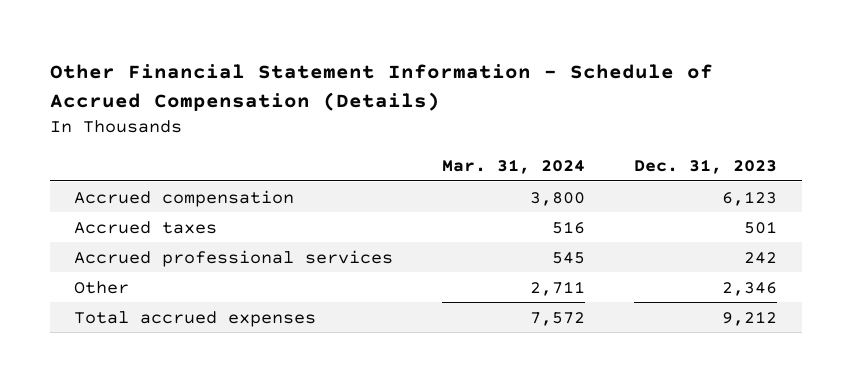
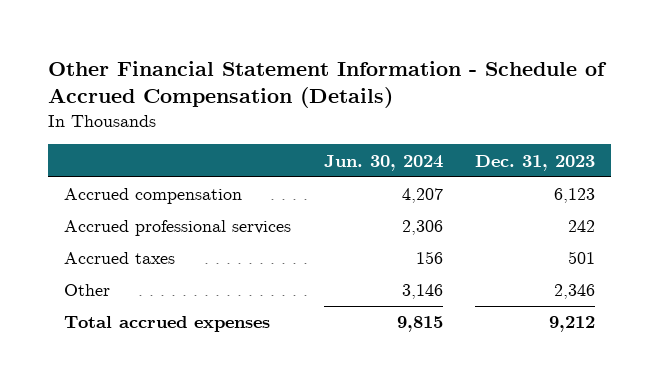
- | Mar. 31, 2024 | Dec. 31, 2023
+ | Jun. 30, 2024 | Dec. 31, 2023
moved down: Accrued taxes | 156 | 501

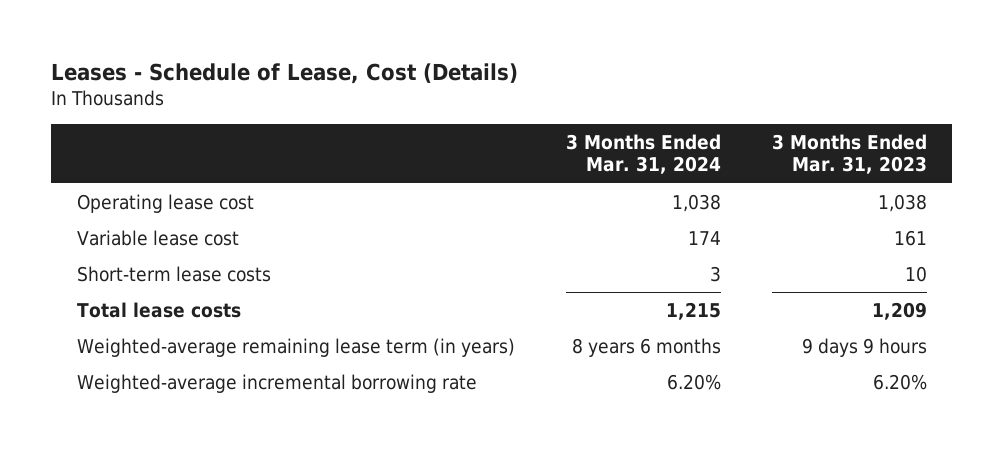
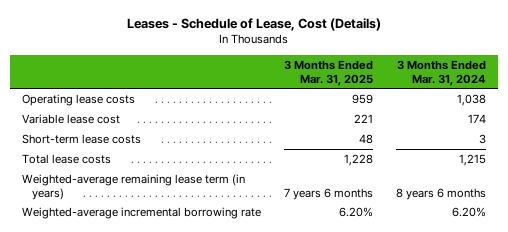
- | 3 Months Ended Mar. 31, 2024 | 3 Months Ended Mar. 31, 2023
+ | 3 Months Ended Mar. 31, 2025 | 3 Months Ended Mar. 31, 2024
- Operating lease cost | 1,038 | 1,038
+ Operating lease costs | 959 | 1,038

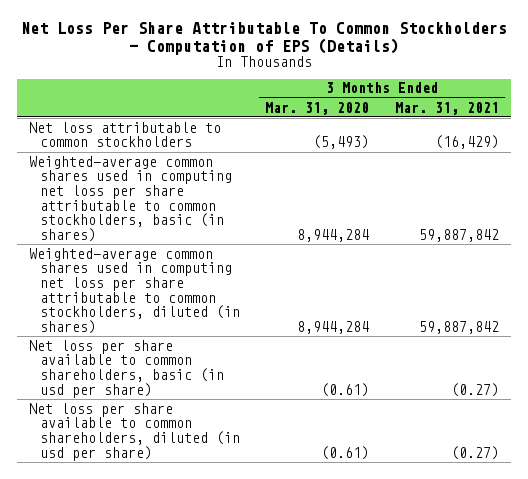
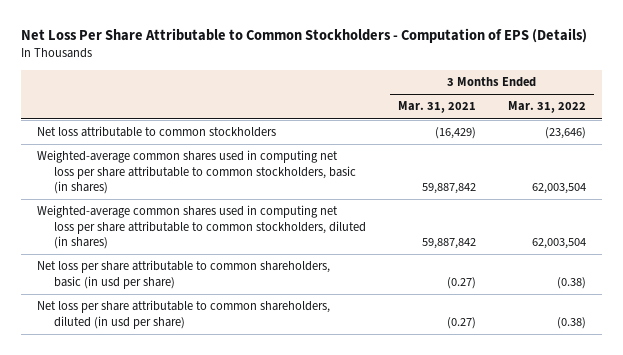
- Net Loss Per Share Attributable To Common Stockholders - Computation of EPS (Details)
+ Net Loss Per Share Attributable to Common Stockholders - Computation of EPS (Details)
- | 3 Months Ended Mar. 31, 2020 | 3 Months Ended Mar. 31, 2021
+ | 3 Months Ended Mar. 31, 2021 | 3 Months Ended Mar. 31, 2022
- Net loss per share available to common shareholders, basic (in usd per share) | (0.61) | (0.27)
- Net loss per share available to common shareholders, diluted (in usd per share) | (0.61) | (0.27)
+ Net loss per share attributable to common shareholders, basic (in usd per share) | (0.27) | (0.38)
+ Net loss per share attributable to common shareholders, diluted (in usd per share) | (0.27) | (0.38)

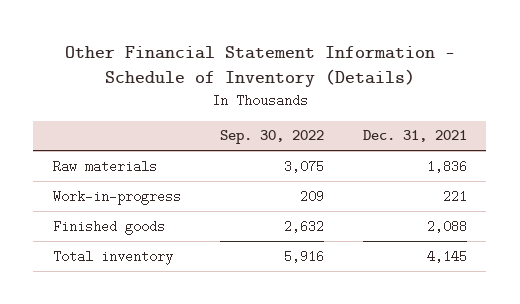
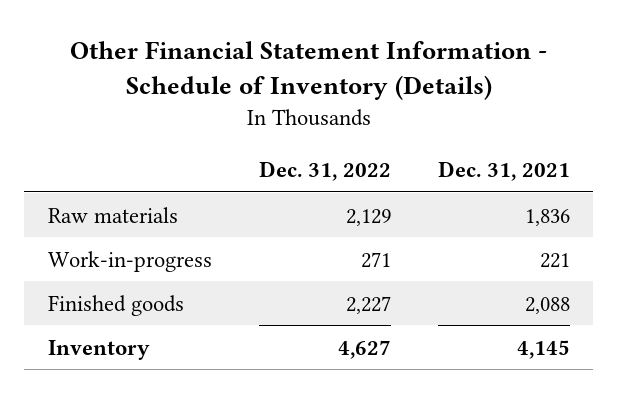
- | Sep. 30, 2022 | Dec. 31, 2021
+ | Dec. 31, 2022 | Dec. 31, 2021
- Total inventory | 5,916 | 4,145
+ Inventory | 4,627 | 4,145

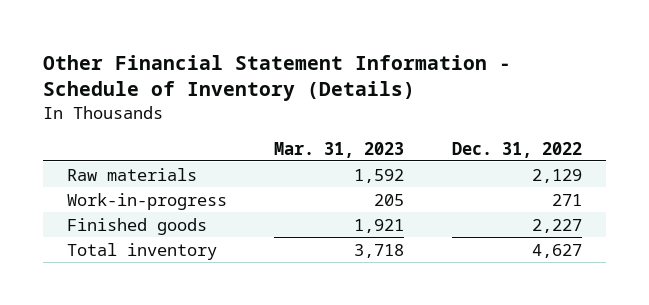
- | Dec. 31, 2022 | Dec. 31, 2021
+ | Mar. 31, 2023 | Dec. 31, 2022
- Inventory | 4,627 | 4,145
+ Total inventory | 3,718 | 4,627

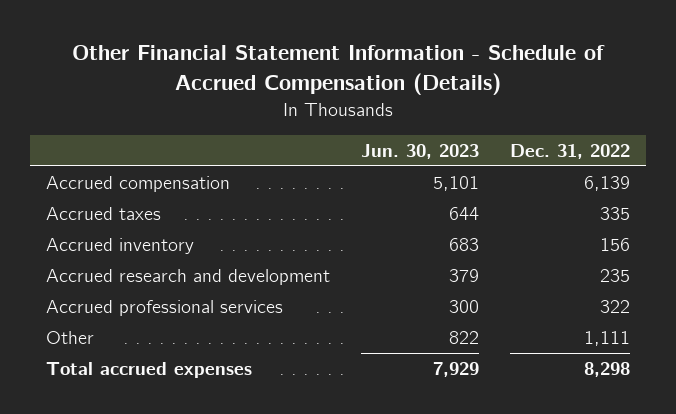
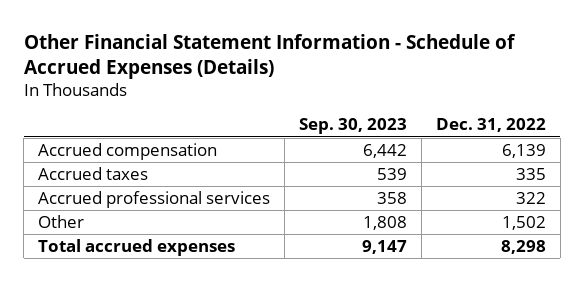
- Other Financial Statement Information - Schedule of Accrued Compensation (Details)
+ Other Financial Statement Information - Schedule of Accrued Expenses (Details)
- | Jun. 30, 2023 | Dec. 31, 2022
+ | Sep. 30, 2023 | Dec. 31, 2022
- Accrued inventory | 683 | 156
- Accrued research and development | 379 | 235
- Other | 822 | 1,111
+ Other | 1,808 | 1,502

